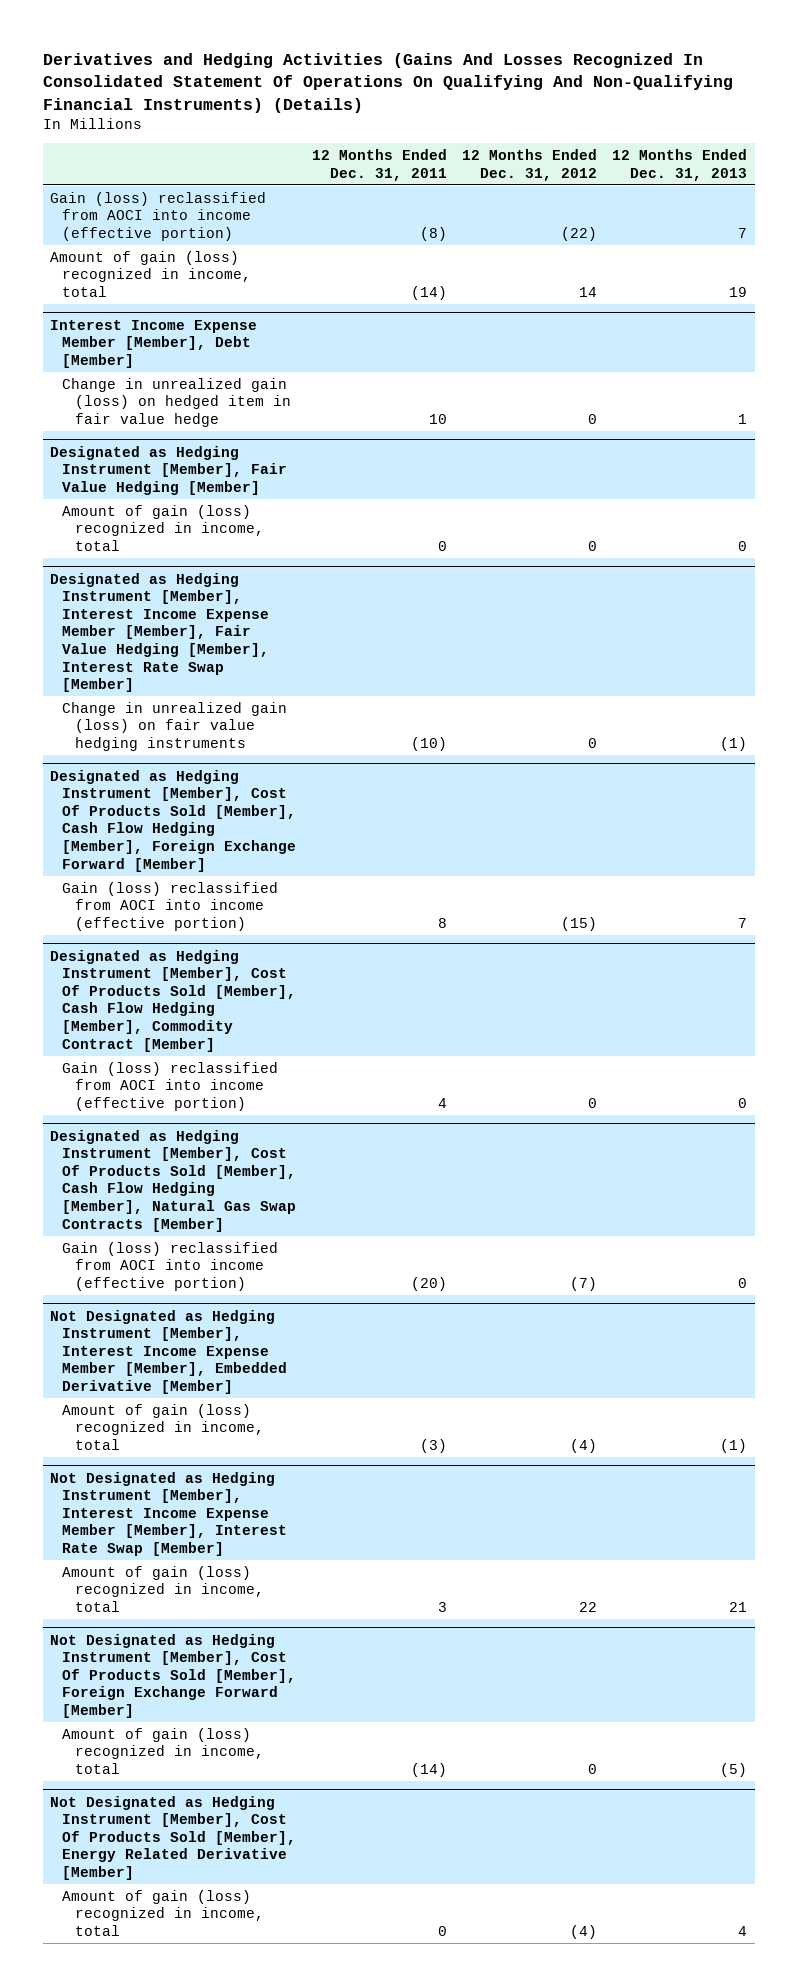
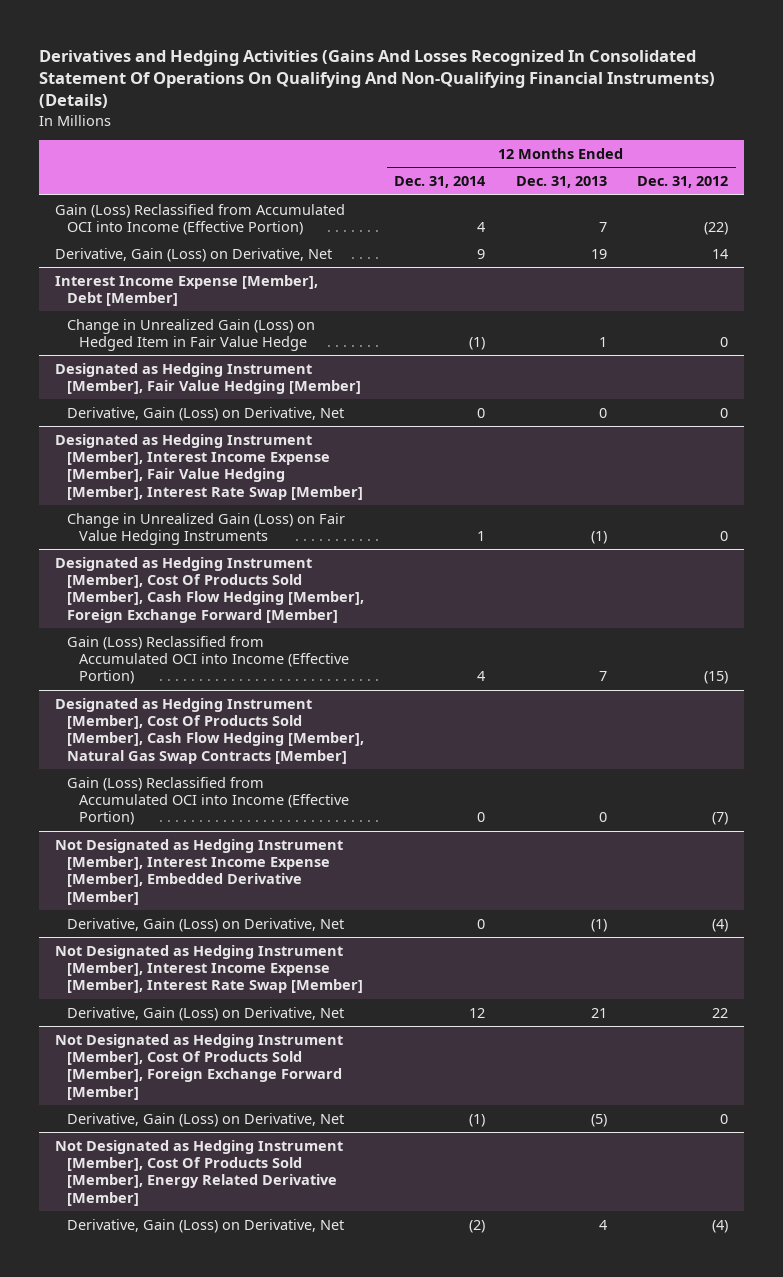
- | 12 Months Ended Dec. 31, 2011 | 12 Months Ended Dec. 31, 2012 | 12 Months Ended Dec. 31, 2013
+ | 12 Months Ended Dec. 31, 2014 | 12 Months Ended Dec. 31, 2013 | 12 Months Ended Dec. 31, 2012
- Gain (loss) reclassified from AOCI into income (effective portion) | (8) | (22) | 7
- Amount of gain (loss) recognized in income, total | (14) | 14 | 19
- Interest Income Expense Member [Member], Debt [Member]
- Change in unrealized gain (loss) on hedged item in fair value hedge | 10 | 0 | 1
+ Gain (Loss) Reclassified from Accumulated OCI into Income (Effective Portion) | 4 | 7 | (22)
+ Derivative, Gain (Loss) on Derivative, Net | 9 | 19 | 14
+ Interest Income Expense [Member], Debt [Member]
+ Change in Unrealized Gain (Loss) on Hedged Item in Fair Value Hedge | (1) | 1 | 0
@ Designated as Hedging Instrument [Member], Fair Value Hedging [Member]
- Amount of gain (loss) recognized in income, total | 0 | 0 | 0
- Designated as Hedging Instrument [Member], Interest Income Expense Member [Member], Fair Value Hedging [Member], Interest Rate Swap [Member]
- Change in unrealized gain (loss) on fair value hedging instruments | (10) | 0 | (1)
@ Designated as Hedging Instrument [Member], Fair Value Hedging [Member]
+ Derivative, Gain (Loss) on Derivative, Net | 0 | 0 | 0
+ Designated as Hedging Instrument [Member], Interest Income Expense [Member], Fair Value Hedging [Member], Interest Rate Swap [Member]
+ Change in Unrealized Gain (Loss) on Fair Value Hedging Instruments | 1 | (1) | 0
@ Designated as Hedging Instrument [Member], Cost Of Products Sold [Member], Cash Flow Hedging [Member], Foreign Exchange Forward [Member]
- Gain (loss) reclassified from AOCI into income (effective portion) | 8 | (15) | 7
- Designated as Hedging Instrument [Member], Cost Of Products Sold [Member], Cash Flow Hedging [Member], Commodity Contract [Member]
- Gain (loss) reclassified from AOCI into income (effective portion) | 4 | 0 | 0
@ Designated as Hedging Instrument [Member], Cost Of Products Sold [Member], Cash Flow Hedging [Member], Foreign Exchange Forward [Member]
+ Gain (Loss) Reclassified from Accumulated OCI into Income (Effective Portion) | 4 | 7 | (15)
@ Designated as Hedging Instrument [Member], Cost Of Products Sold [Member], Cash Flow Hedging [Member], Natural Gas Swap Contracts [Member]
- Gain (loss) reclassified from AOCI into income (effective portion) | (20) | (7) | 0
- Not Designated as Hedging Instrument [Member], Interest Income Expense Member [Member], Embedded Derivative [Member]
- Amount of gain (loss) recognized in income, total | (3) | (4) | (1)
- Not Designated as Hedging Instrument [Member], Interest Income Expense Member [Member], Interest Rate Swap [Member]
- Amount of gain (loss) recognized in income, total | 3 | 22 | 21
@ Designated as Hedging Instrument [Member], Cost Of Products Sold [Member], Cash Flow Hedging [Member], Natural Gas Swap Contracts [Member]
+ Gain (Loss) Reclassified from Accumulated OCI into Income (Effective Portion) | 0 | 0 | (7)
+ Not Designated as Hedging Instrument [Member], Interest Income Expense [Member], Embedded Derivative [Member]
+ Derivative, Gain (Loss) on Derivative, Net | 0 | (1) | (4)
+ Not Designated as Hedging Instrument [Member], Interest Income Expense [Member], Interest Rate Swap [Member]
+ Derivative, Gain (Loss) on Derivative, Net | 12 | 21 | 22
@ Not Designated as Hedging Instrument [Member], Cost Of Products Sold [Member], Foreign Exchange Forward [Member]
- Amount of gain (loss) recognized in income, total | (14) | 0 | (5)
+ Derivative, Gain (Loss) on Derivative, Net | (1) | (5) | 0
@ Not Designated as Hedging Instrument [Member], Cost Of Products Sold [Member], Energy Related Derivative [Member]
- Amount of gain (loss) recognized in income, total | 0 | (4) | 4
+ Derivative, Gain (Loss) on Derivative, Net | (2) | 4 | (4)

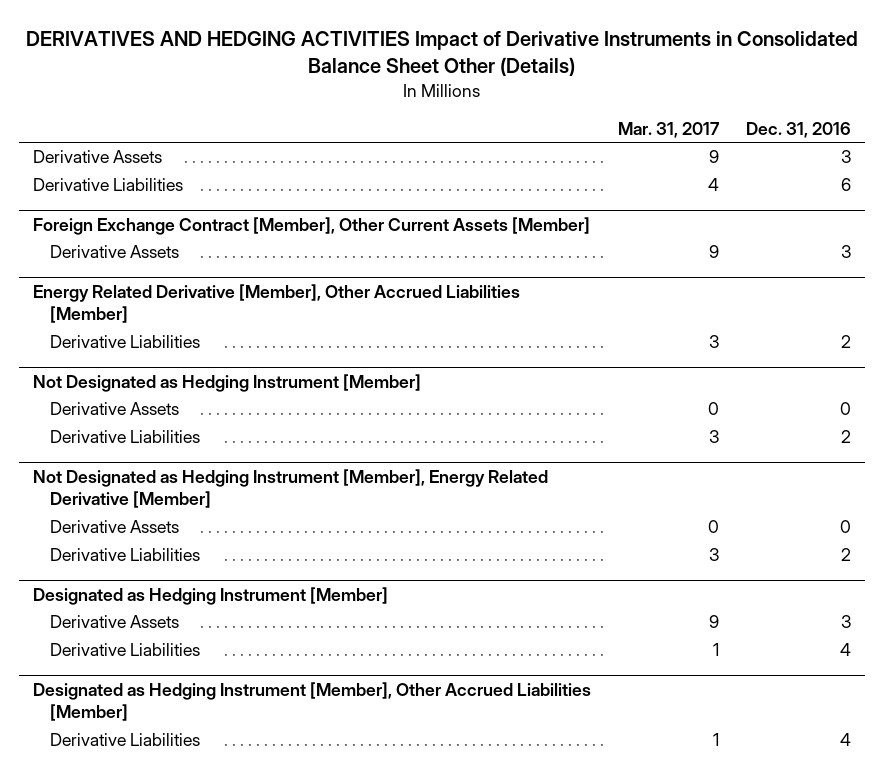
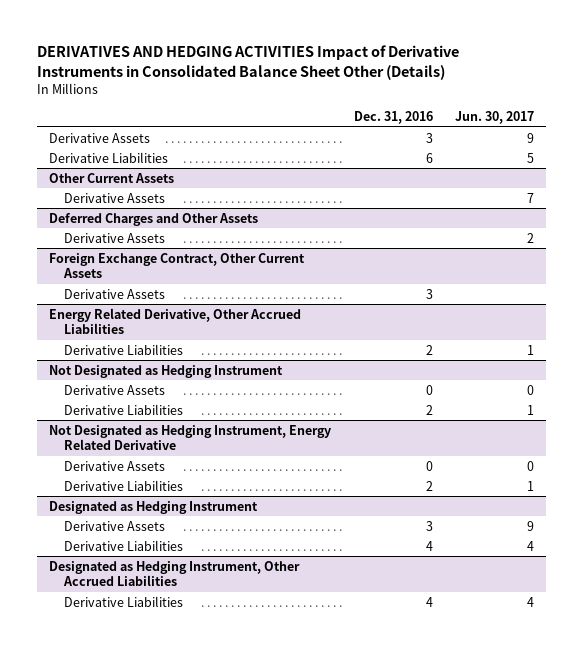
- | Mar. 31, 2017 | Dec. 31, 2016
+ | Dec. 31, 2016 | Jun. 30, 2017
- Foreign Exchange Contract [Member], Other Current Assets [Member]
+ Other Current Assets
+ Derivative Assets | | 7
+ Deferred Charges and Other Assets
+ Derivative Assets | | 2
+ Foreign Exchange Contract, Other Current Assets
- Energy Related Derivative [Member], Other Accrued Liabilities [Member]
+ Energy Related Derivative, Other Accrued Liabilities
- Not Designated as Hedging Instrument [Member]
+ Not Designated as Hedging Instrument
- Not Designated as Hedging Instrument [Member], Energy Related Derivative [Member]
+ Not Designated as Hedging Instrument, Energy Related Derivative
- Designated as Hedging Instrument [Member]
+ Designated as Hedging Instrument
- Designated as Hedging Instrument [Member], Other Accrued Liabilities [Member]
+ Designated as Hedging Instrument, Other Accrued Liabilities

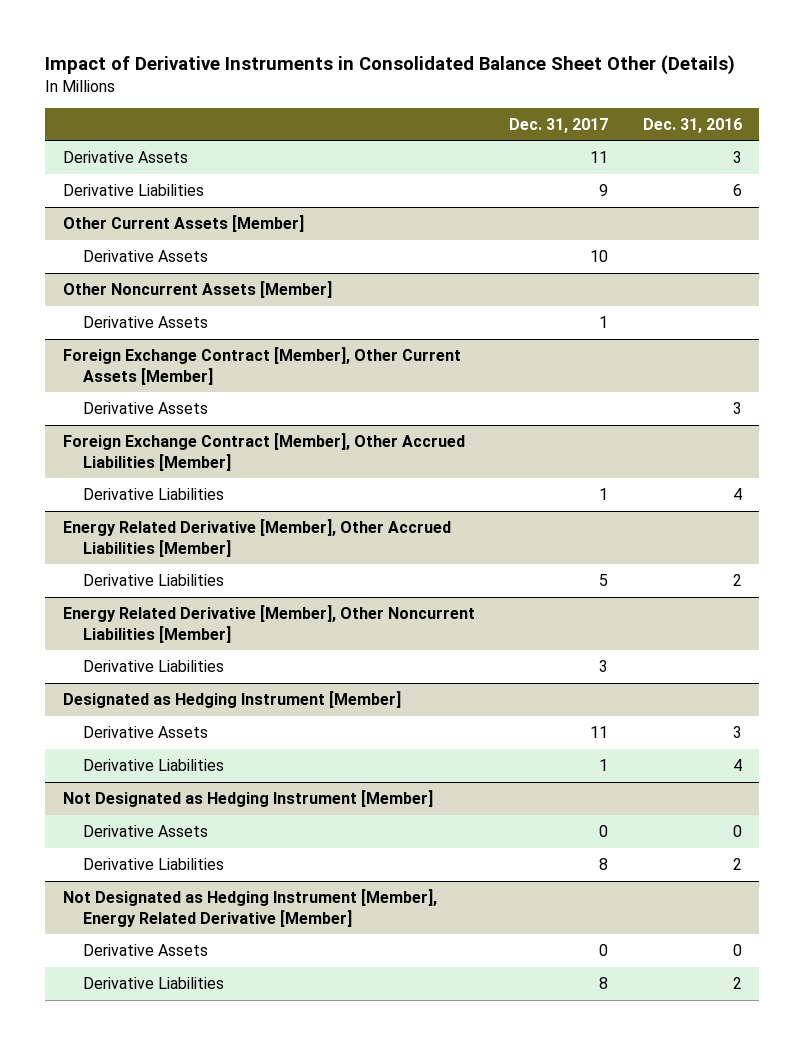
- DERIVATIVES AND HEDGING ACTIVITIES Impact of Derivative Instruments in Consolidated Balance Sheet Other (Details)
+ Impact of Derivative Instruments in Consolidated Balance Sheet Other (Details)
- | Dec. 31, 2016 | Jun. 30, 2017
+ | Dec. 31, 2017 | Dec. 31, 2016
- Other Current Assets
+ Other Current Assets [Member]
- Deferred Charges and Other Assets
+ Other Noncurrent Assets [Member]
- Foreign Exchange Contract, Other Current Assets
+ Foreign Exchange Contract [Member], Other Current Assets [Member]
- Energy Related Derivative, Other Accrued Liabilities
+ Foreign Exchange Contract [Member], Other Accrued Liabilities [Member]
+ Derivative Liabilities | 1 | 4
+ Energy Related Derivative [Member], Other Accrued Liabilities [Member]
- Not Designated as Hedging Instrument
+ Energy Related Derivative [Member], Other Noncurrent Liabilities [Member]
+ Derivative Liabilities | 3 |
+ Designated as Hedging Instrument [Member]
+ Derivative Assets | 11 | 3
+ Derivative Liabilities | 1 | 4
+ Not Designated as Hedging Instrument [Member]
- Not Designated as Hedging Instrument, Energy Related Derivative
+ Not Designated as Hedging Instrument [Member], Energy Related Derivative [Member]
- Designated as Hedging Instrument
- Derivative Assets | 3 | 9
- Derivative Liabilities | 4 | 4
- Designated as Hedging Instrument, Other Accrued Liabilities
- Derivative Liabilities | 4 | 4

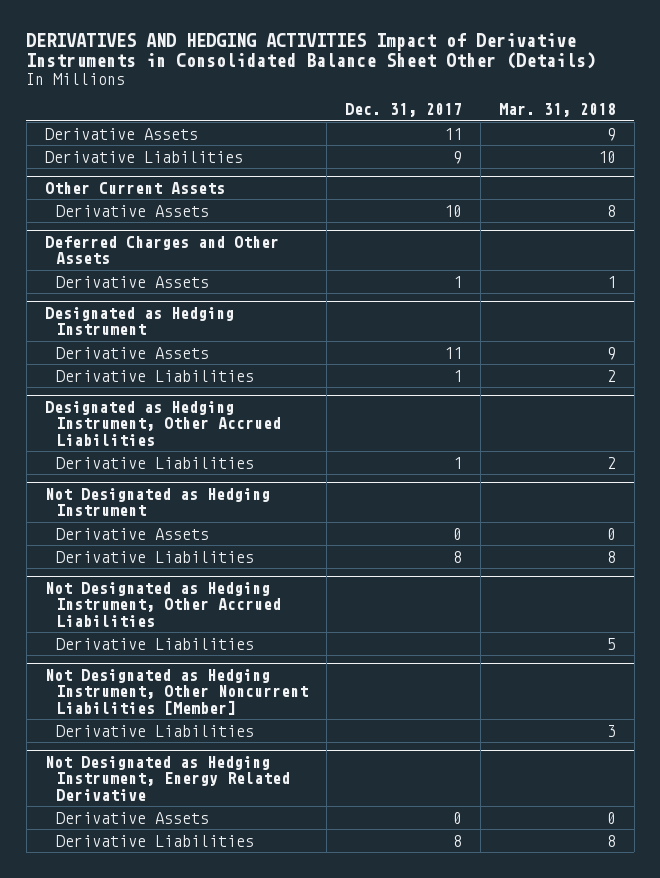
- Impact of Derivative Instruments in Consolidated Balance Sheet Other (Details)
+ DERIVATIVES AND HEDGING ACTIVITIES Impact of Derivative Instruments in Consolidated Balance Sheet Other (Details)
- | Dec. 31, 2017 | Dec. 31, 2016
+ | Dec. 31, 2017 | Mar. 31, 2018
- Other Current Assets [Member]
+ Other Current Assets
- Other Noncurrent Assets [Member]
+ Deferred Charges and Other Assets
- Foreign Exchange Contract [Member], Other Current Assets [Member]
- Derivative Assets | | 3
- Foreign Exchange Contract [Member], Other Accrued Liabilities [Member]
- Derivative Liabilities | 1 | 4
- Energy Related Derivative [Member], Other Accrued Liabilities [Member]
- Derivative Liabilities | 5 | 2
- Energy Related Derivative [Member], Other Noncurrent Liabilities [Member]
- Derivative Liabilities | 3 |
- Designated as Hedging Instrument [Member]
+ Designated as Hedging Instrument
- Not Designated as Hedging Instrument [Member]
+ Designated as Hedging Instrument, Other Accrued Liabilities
+ Derivative Liabilities | 1 | 2
+ Not Designated as Hedging Instrument
- Not Designated as Hedging Instrument [Member], Energy Related Derivative [Member]
+ Not Designated as Hedging Instrument, Other Accrued Liabilities
+ Derivative Liabilities | | 5
+ Not Designated as Hedging Instrument, Other Noncurrent Liabilities [Member]
+ Derivative Liabilities | | 3
+ Not Designated as Hedging Instrument, Energy Related Derivative

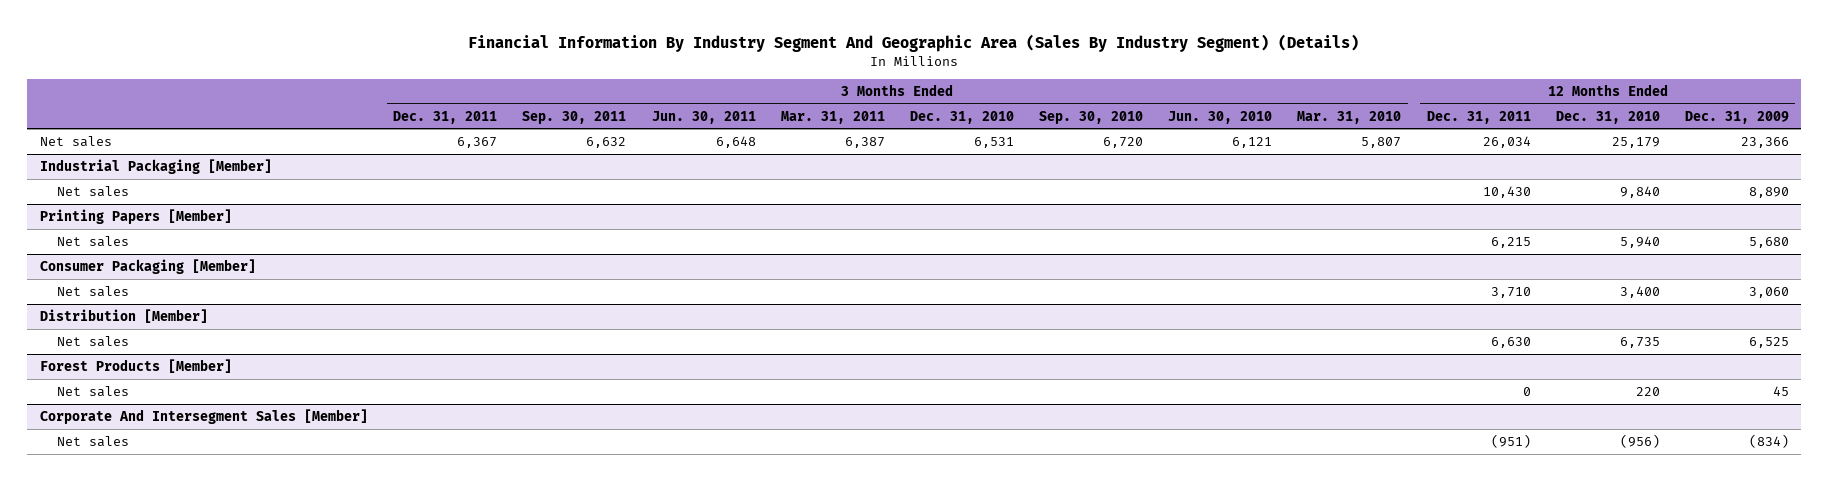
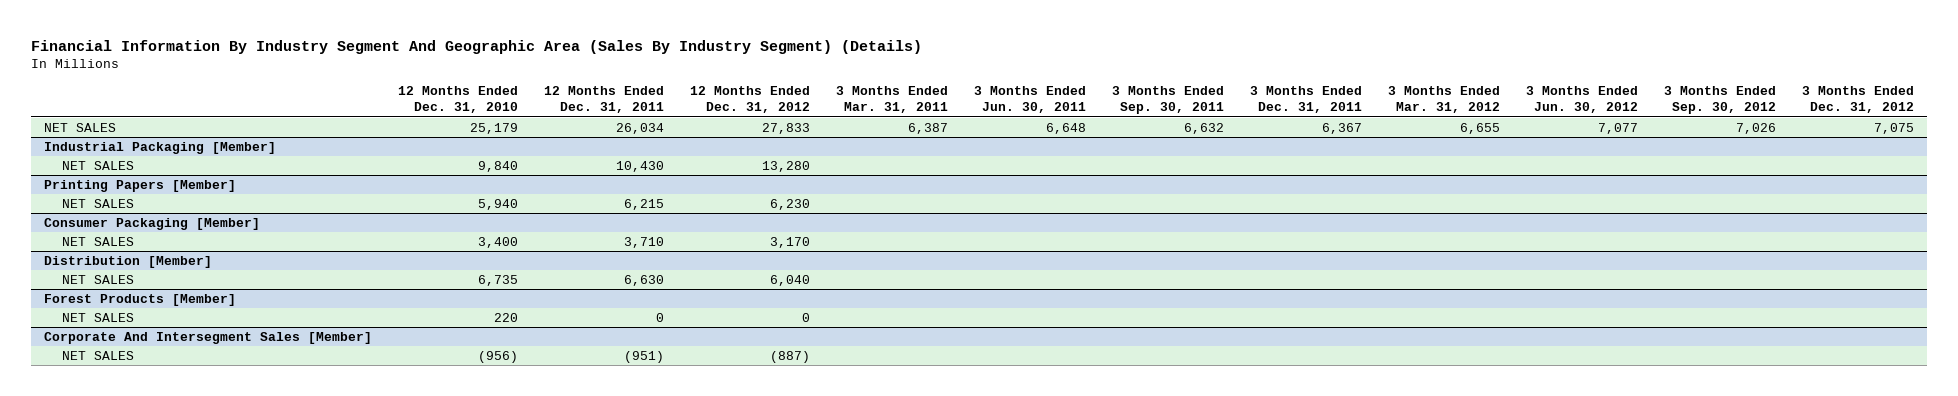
- | 3 Months Ended Dec. 31, 2011 | 3 Months Ended Sep. 30, 2011 | 3 Months Ended Jun. 30, 2011 | 3 Months Ended Mar. 31, 2011 | 3 Months Ended Dec. 31, 2010 | 3 Months Ended Sep. 30, 2010 | 3 Months Ended Jun. 30, 2010 | 3 Months Ended Mar. 31, 2010 | 12 Months Ended Dec. 31, 2011 | 12 Months Ended Dec. 31, 2010 | 12 Months Ended Dec. 31, 2009
+ | 12 Months Ended Dec. 31, 2010 | 12 Months Ended Dec. 31, 2011 | 12 Months Ended Dec. 31, 2012 | 3 Months Ended Mar. 31, 2011 | 3 Months Ended Jun. 30, 2011 | 3 Months Ended Sep. 30, 2011 | 3 Months Ended Dec. 31, 2011 | 3 Months Ended Mar. 31, 2012 | 3 Months Ended Jun. 30, 2012 | 3 Months Ended Sep. 30, 2012 | 3 Months Ended Dec. 31, 2012
- Net sales | 6,367 | 6,632 | 6,648 | 6,387 | 6,531 | 6,720 | 6,121 | 5,807 | 26,034 | 25,179 | 23,366
+ NET SALES | 25,179 | 26,034 | 27,833 | 6,387 | 6,648 | 6,632 | 6,367 | 6,655 | 7,077 | 7,026 | 7,075
@ Industrial Packaging [Member]
- Net sales | | | | | | | | | 10,430 | 9,840 | 8,890
+ NET SALES | 9,840 | 10,430 | 13,280 | | | | | | | |
@ Printing Papers [Member]
- Net sales | | | | | | | | | 6,215 | 5,940 | 5,680
+ NET SALES | 5,940 | 6,215 | 6,230 | | | | | | | |
@ Consumer Packaging [Member]
- Net sales | | | | | | | | | 3,710 | 3,400 | 3,060
+ NET SALES | 3,400 | 3,710 | 3,170 | | | | | | | |
@ Distribution [Member]
- Net sales | | | | | | | | | 6,630 | 6,735 | 6,525
+ NET SALES | 6,735 | 6,630 | 6,040 | | | | | | | |
@ Forest Products [Member]
- Net sales | | | | | | | | | 0 | 220 | 45
+ NET SALES | 220 | 0 | 0 | | | | | | | |
@ Corporate And Intersegment Sales [Member]
- Net sales | | | | | | | | | (951) | (956) | (834)
+ NET SALES | (956) | (951) | (887) | | | | | | | |

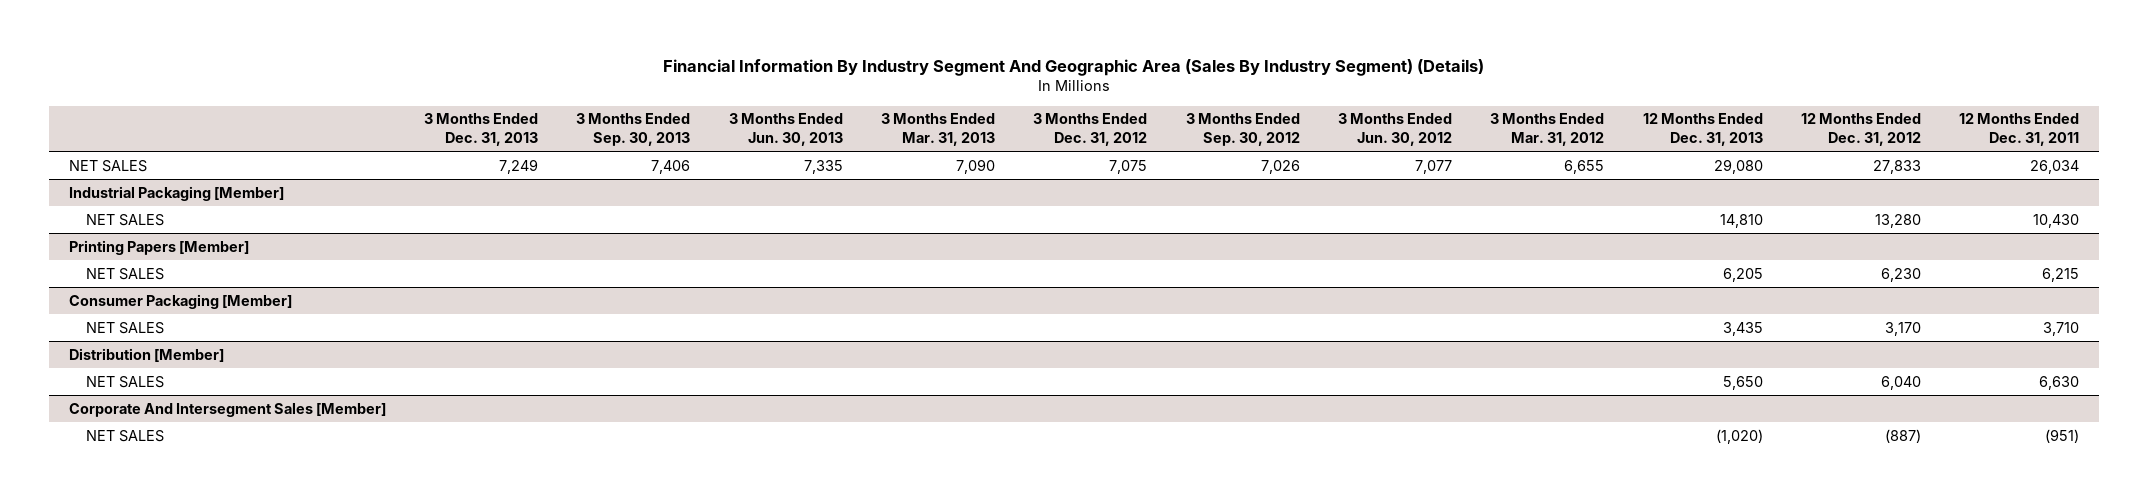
- | 12 Months Ended Dec. 31, 2010 | 12 Months Ended Dec. 31, 2011 | 12 Months Ended Dec. 31, 2012 | 3 Months Ended Mar. 31, 2011 | 3 Months Ended Jun. 30, 2011 | 3 Months Ended Sep. 30, 2011 | 3 Months Ended Dec. 31, 2011 | 3 Months Ended Mar. 31, 2012 | 3 Months Ended Jun. 30, 2012 | 3 Months Ended Sep. 30, 2012 | 3 Months Ended Dec. 31, 2012
+ | 3 Months Ended Dec. 31, 2013 | 3 Months Ended Sep. 30, 2013 | 3 Months Ended Jun. 30, 2013 | 3 Months Ended Mar. 31, 2013 | 3 Months Ended Dec. 31, 2012 | 3 Months Ended Sep. 30, 2012 | 3 Months Ended Jun. 30, 2012 | 3 Months Ended Mar. 31, 2012 | 12 Months Ended Dec. 31, 2013 | 12 Months Ended Dec. 31, 2012 | 12 Months Ended Dec. 31, 2011
- Forest Products [Member]
- NET SALES | 220 | 0 | 0 | | | | | | | |

